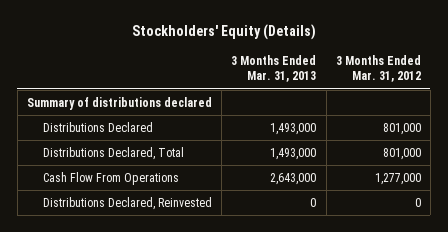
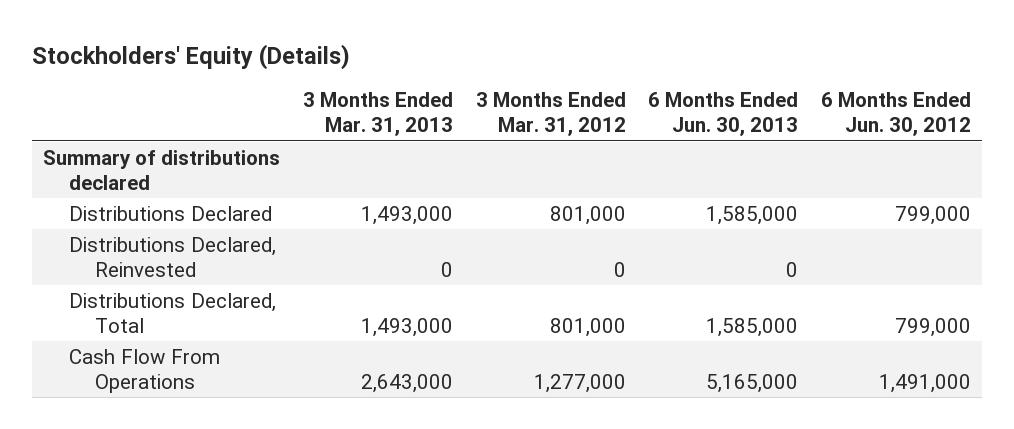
- | 3 Months Ended Mar. 31, 2013 | 3 Months Ended Mar. 31, 2012
+ | 3 Months Ended Mar. 31, 2013 | 3 Months Ended Mar. 31, 2012 | 6 Months Ended Jun. 30, 2013 | 6 Months Ended Jun. 30, 2012
moved up: Distributions Declared, Reinvested | 0 | 0 | 0 |

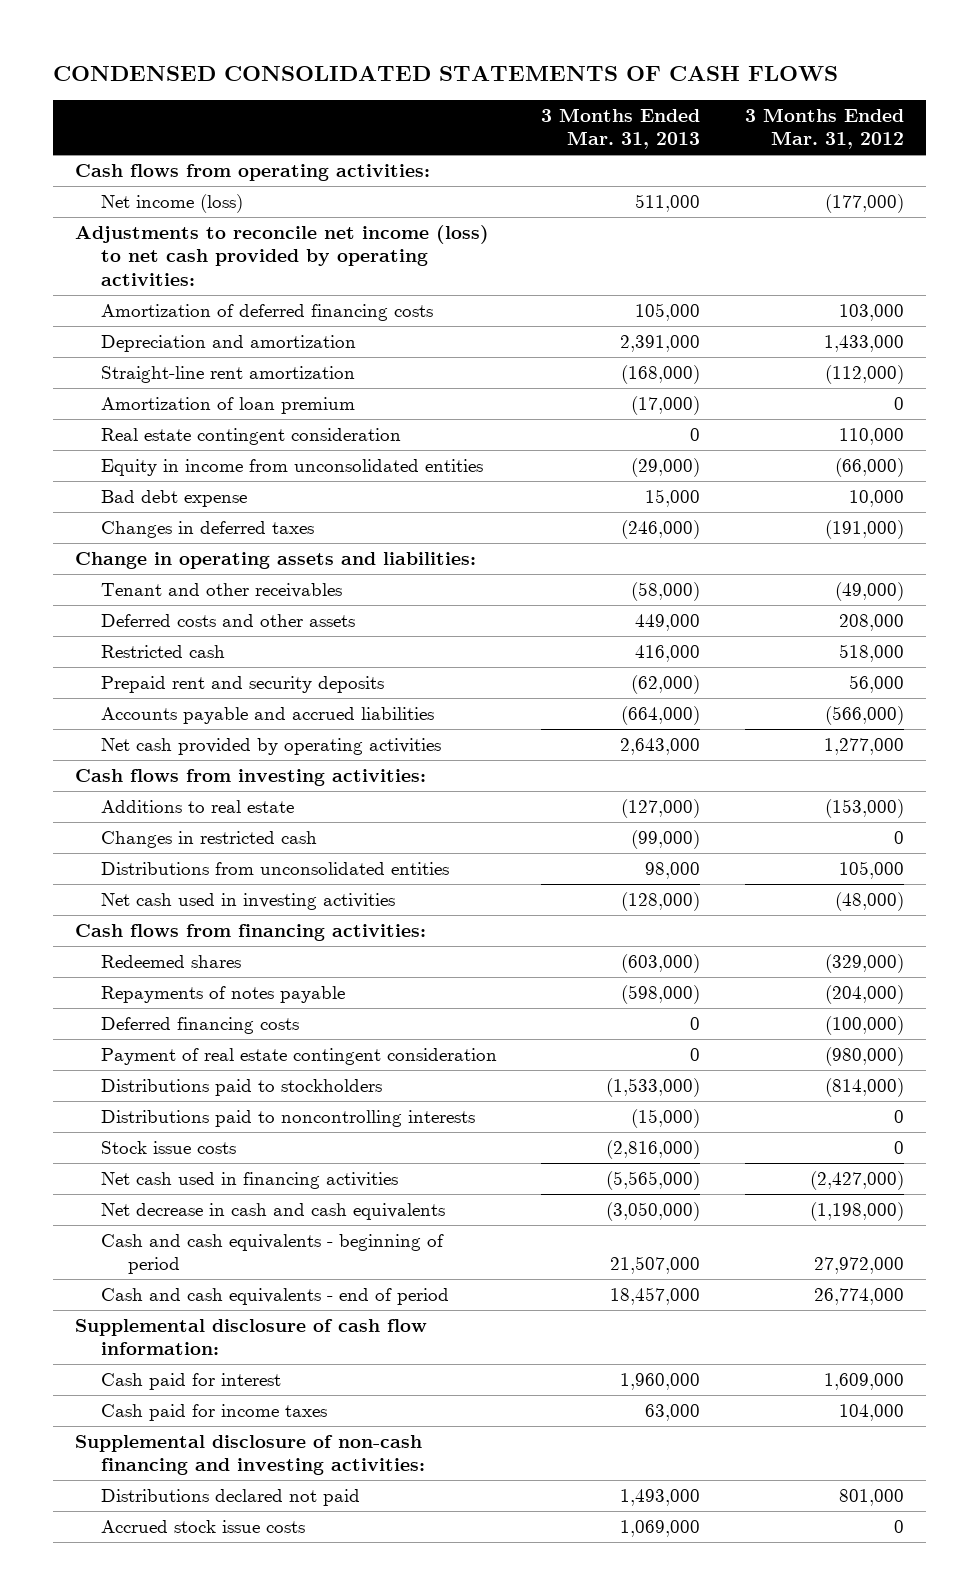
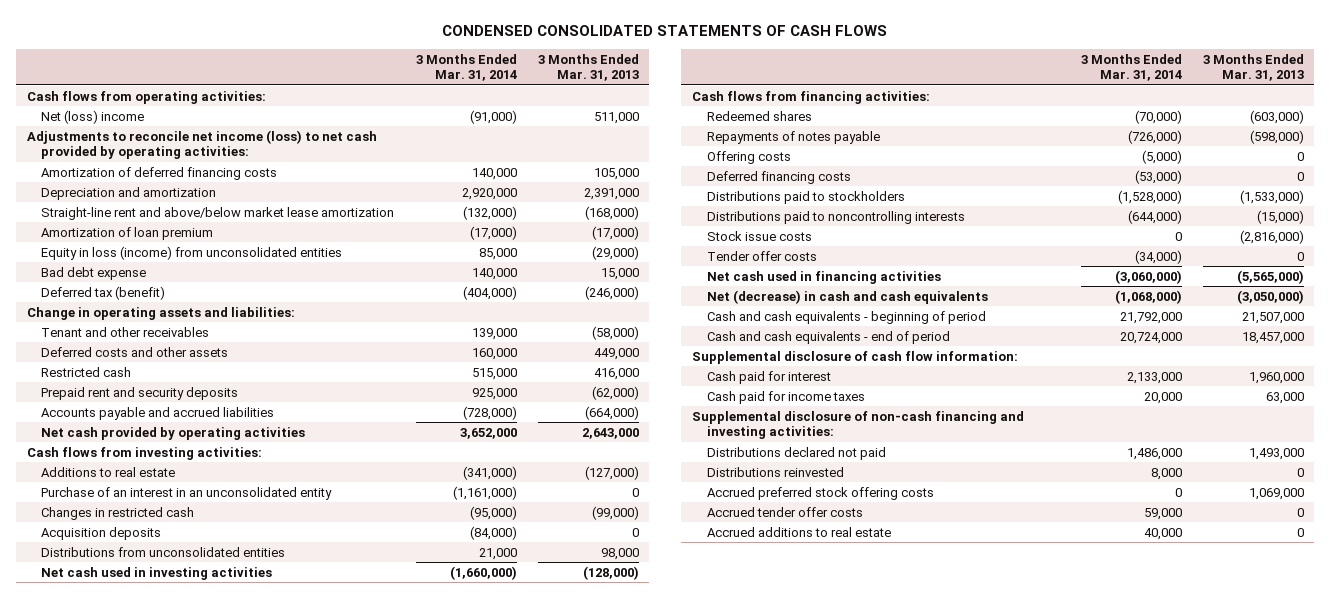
- | 3 Months Ended Mar. 31, 2013 | 3 Months Ended Mar. 31, 2012
+ | 3 Months Ended Mar. 31, 2014 | 3 Months Ended Mar. 31, 2013
- Net income (loss) | 511,000 | (177,000)
+ Net (loss) income | (91,000) | 511,000
- Straight-line rent amortization | (168,000) | (112,000)
+ Straight-line rent and above/below market lease amortization | (132,000) | (168,000)
- Real estate contingent consideration | 0 | 110,000
- Equity in income from unconsolidated entities | (29,000) | (66,000)
+ Equity in loss (income) from unconsolidated entities | 85,000 | (29,000)
- Changes in deferred taxes | (246,000) | (191,000)
+ Deferred tax (benefit) | (404,000) | (246,000)
+ Purchase of an interest in an unconsolidated entity | (1,161,000) | 0
+ Acquisition deposits | (84,000) | 0
+ Offering costs | (5,000) | 0
- Payment of real estate contingent consideration | 0 | (980,000)
+ Tender offer costs | (34,000) | 0
- Net decrease in cash and cash equivalents | (3,050,000) | (1,198,000)
+ Net (decrease) in cash and cash equivalents | (1,068,000) | (3,050,000)
- Accrued stock issue costs | 1,069,000 | 0
+ Distributions reinvested | 8,000 | 0
+ Accrued preferred stock offering costs | 0 | 1,069,000
+ Accrued tender offer costs | 59,000 | 0
+ Accrued additions to real estate | 40,000 | 0

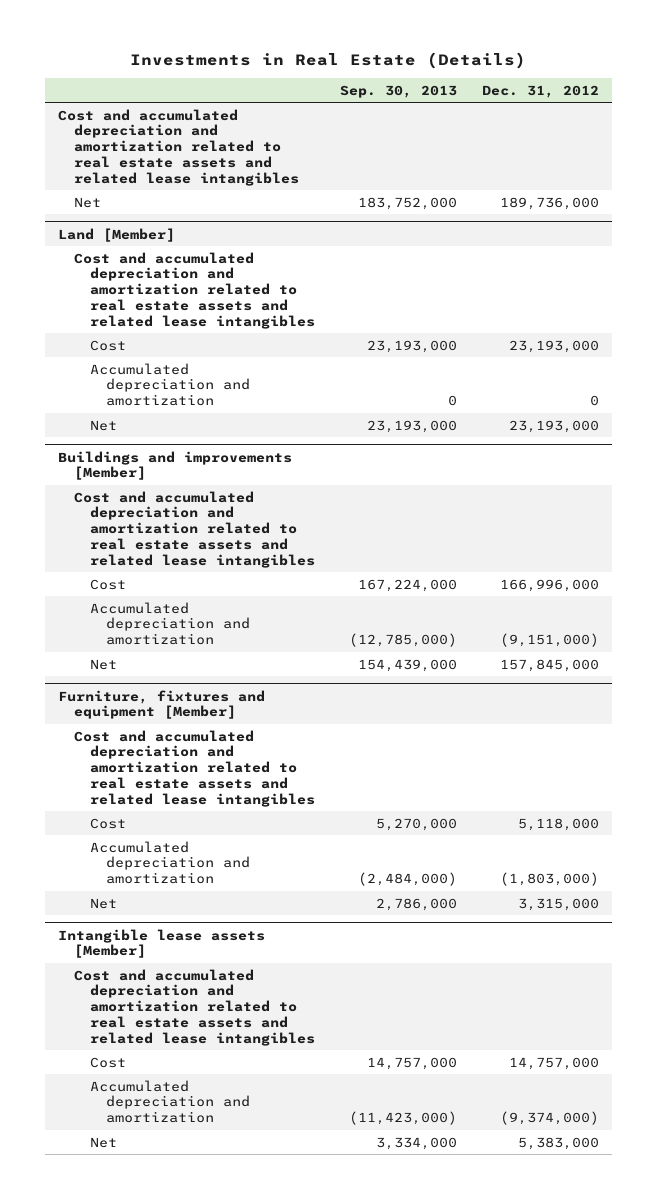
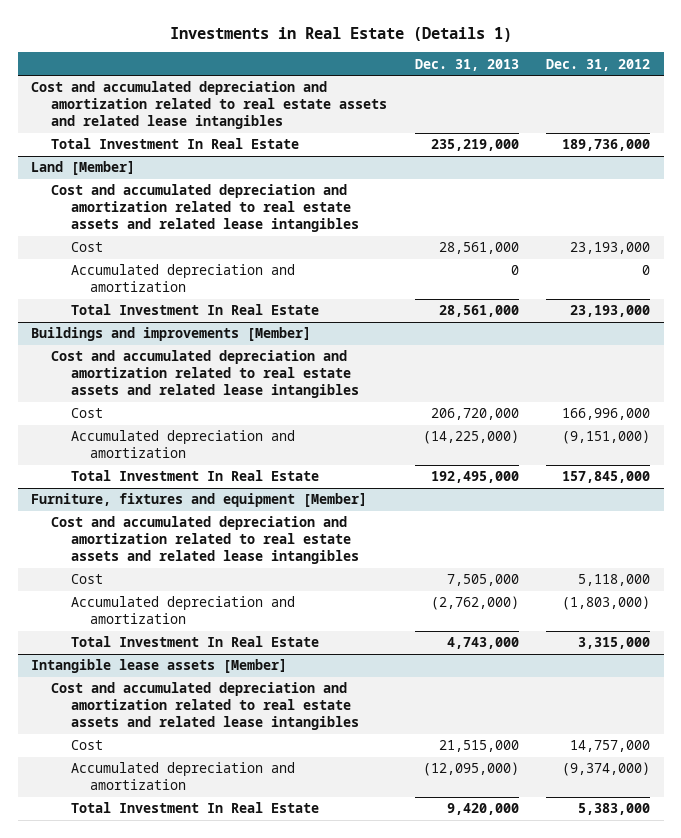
- Investments in Real Estate (Details)
+ Investments in Real Estate (Details 1)
- | Sep. 30, 2013 | Dec. 31, 2012
+ | Dec. 31, 2013 | Dec. 31, 2012
- Net | 183,752,000 | 189,736,000
+ Total Investment In Real Estate | 235,219,000 | 189,736,000
@ Land [Member]
- Net | 23,193,000 | 23,193,000
+ Total Investment In Real Estate | 28,561,000 | 23,193,000
@ Buildings and improvements [Member]
- Net | 154,439,000 | 157,845,000
+ Total Investment In Real Estate | 192,495,000 | 157,845,000
@ Furniture, fixtures and equipment [Member]
- Net | 2,786,000 | 3,315,000
+ Total Investment In Real Estate | 4,743,000 | 3,315,000
@ Intangible lease assets [Member]
- Net | 3,334,000 | 5,383,000
+ Total Investment In Real Estate | 9,420,000 | 5,383,000

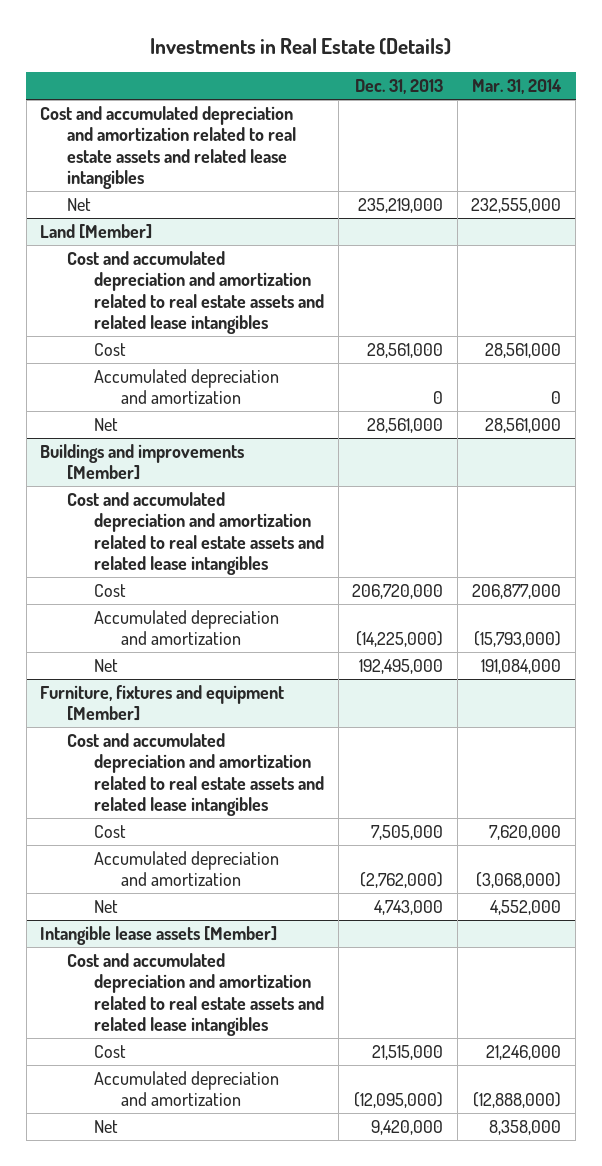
- Investments in Real Estate (Details 1)
+ Investments in Real Estate (Details)
- | Dec. 31, 2013 | Dec. 31, 2012
+ | Dec. 31, 2013 | Mar. 31, 2014
- Total Investment In Real Estate | 235,219,000 | 189,736,000
+ Net | 235,219,000 | 232,555,000
@ Land [Member]
- Total Investment In Real Estate | 28,561,000 | 23,193,000
+ Net | 28,561,000 | 28,561,000
@ Buildings and improvements [Member]
- Total Investment In Real Estate | 192,495,000 | 157,845,000
+ Net | 192,495,000 | 191,084,000
@ Furniture, fixtures and equipment [Member]
- Total Investment In Real Estate | 4,743,000 | 3,315,000
+ Net | 4,743,000 | 4,552,000
@ Intangible lease assets [Member]
- Total Investment In Real Estate | 9,420,000 | 5,383,000
+ Net | 9,420,000 | 8,358,000

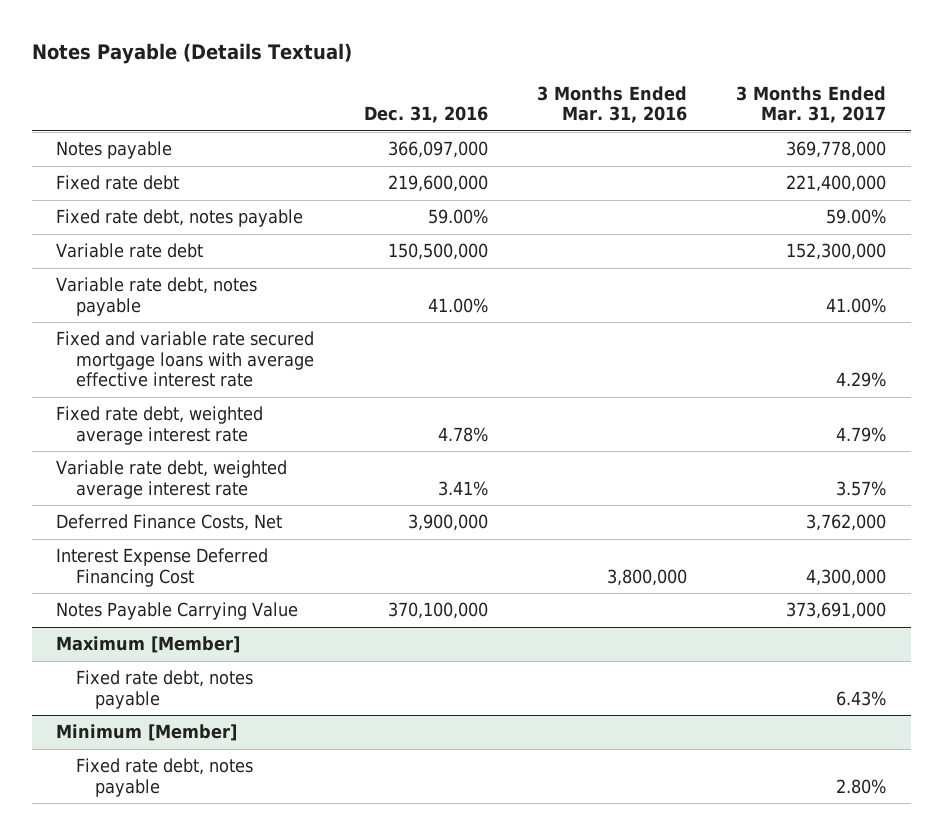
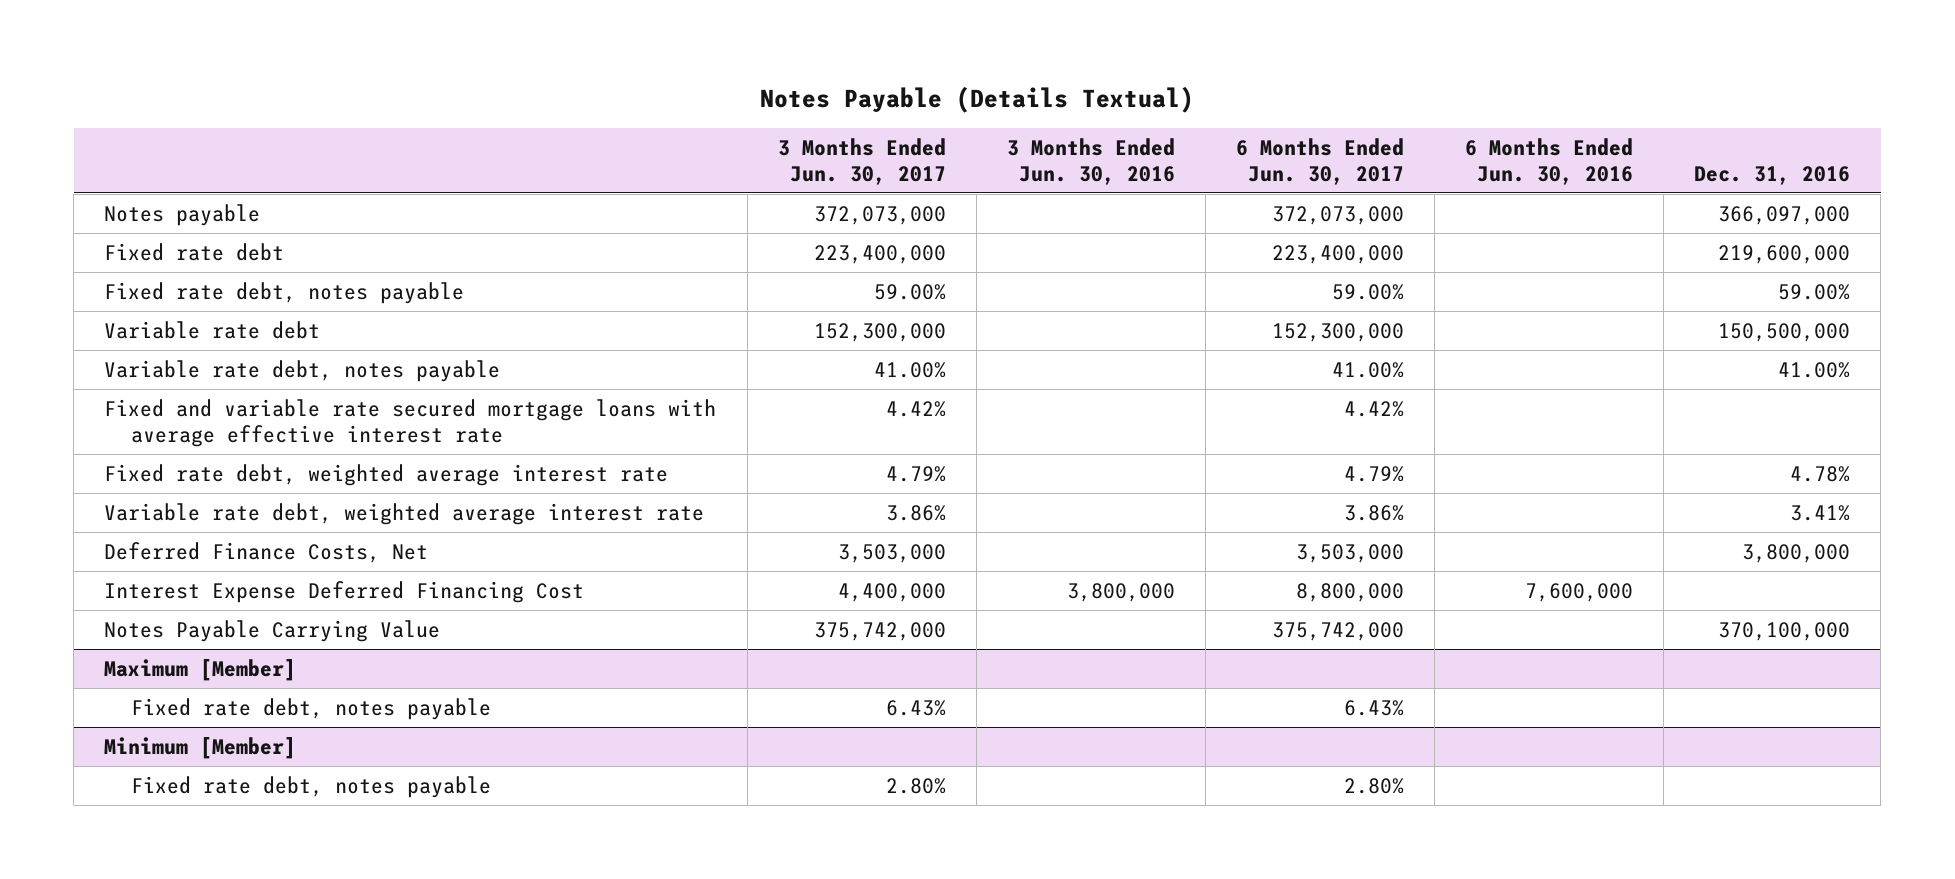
- | Dec. 31, 2016 | 3 Months Ended Mar. 31, 2016 | 3 Months Ended Mar. 31, 2017
+ | 3 Months Ended Jun. 30, 2017 | 3 Months Ended Jun. 30, 2016 | 6 Months Ended Jun. 30, 2017 | 6 Months Ended Jun. 30, 2016 | Dec. 31, 2016
- Deferred Finance Costs, Net | 3,900,000 | | 3,762,000
+ Deferred Finance Costs, Net | 3,503,000 | | 3,503,000 | | 3,800,000

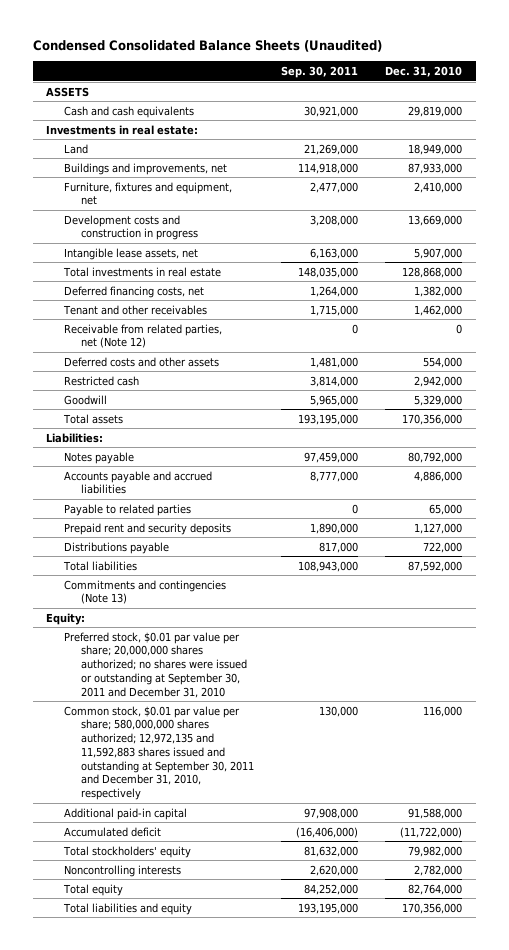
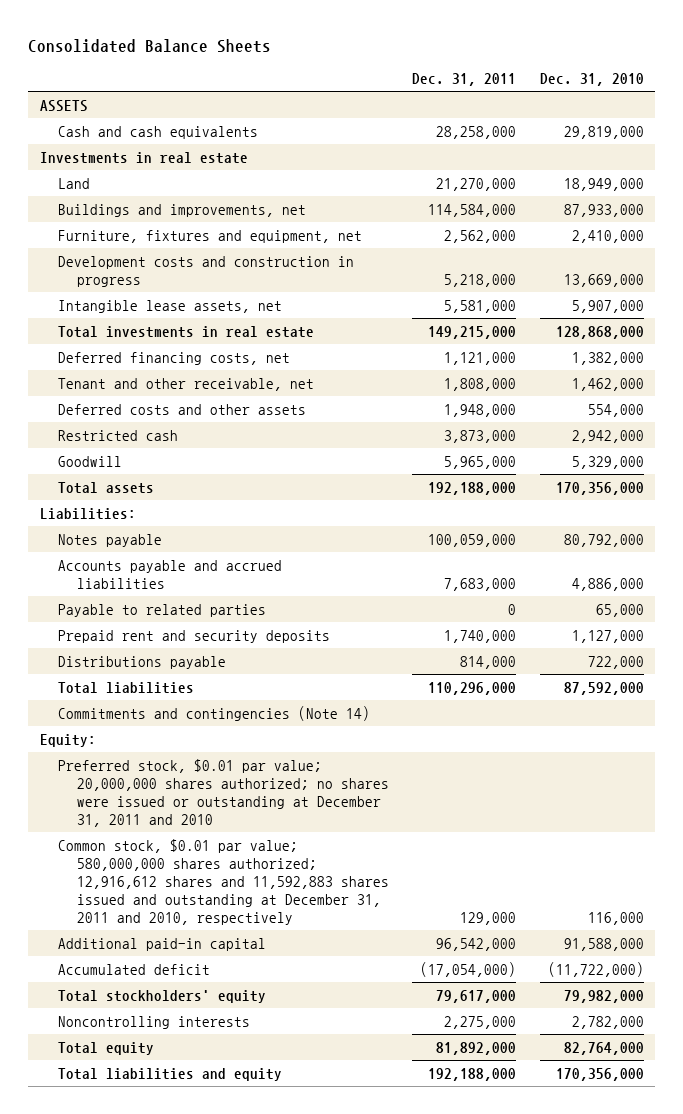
- Condensed Consolidated Balance Sheets (Unaudited)
+ Consolidated Balance Sheets
- | Sep. 30, 2011 | Dec. 31, 2010
+ | Dec. 31, 2011 | Dec. 31, 2010
- Investments in real estate:
+ Investments in real estate
- Tenant and other receivables | 1,715,000 | 1,462,000
- Receivable from related parties, net (Note 12) | 0 | 0
+ Tenant and other receivable, net | 1,808,000 | 1,462,000
- Commitments and contingencies (Note 13)
+ Commitments and contingencies (Note 14)
- Preferred stock, $0.01 par value per share; 20,000,000 shares authorized; no shares were issued or outstanding at September 30, 2011 and December 31, 2010
- Common stock, $0.01 par value per share; 580,000,000 shares authorized; 12,972,135 and 11,592,883 shares issued and outstanding at September 30, 2011 and December 31, 2010, respectively | 130,000 | 116,000
+ Preferred stock, $0.01 par value; 20,000,000 shares authorized; no shares were issued or outstanding at December 31, 2011 and 2010
+ Common stock, $0.01 par value; 580,000,000 shares authorized; 12,916,612 shares and 11,592,883 shares issued and outstanding at December 31, 2011 and 2010, respectively | 129,000 | 116,000

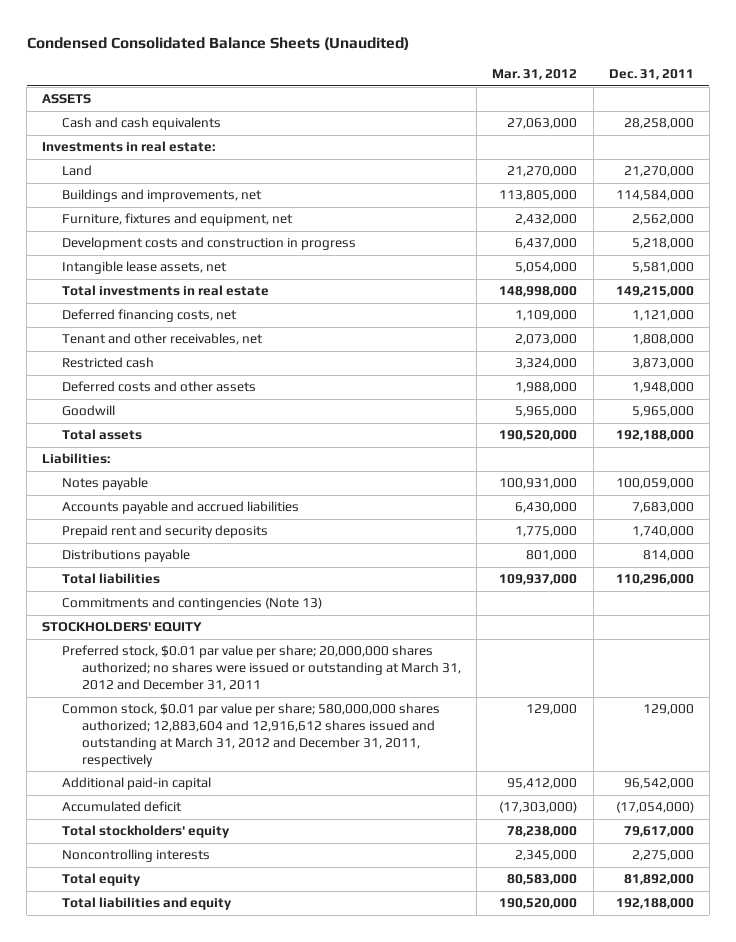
- Consolidated Balance Sheets
+ Condensed Consolidated Balance Sheets (Unaudited)
- | Dec. 31, 2011 | Dec. 31, 2010
+ | Mar. 31, 2012 | Dec. 31, 2011
- Investments in real estate
+ Investments in real estate:
- Tenant and other receivable, net | 1,808,000 | 1,462,000
+ Tenant and other receivables, net | 2,073,000 | 1,808,000
moved down: Deferred costs and other assets | 1,988,000 | 1,948,000
- Payable to related parties | 0 | 65,000
- Commitments and contingencies (Note 14)
- Equity:
- Preferred stock, $0.01 par value; 20,000,000 shares authorized; no shares were issued or outstanding at December 31, 2011 and 2010
- Common stock, $0.01 par value; 580,000,000 shares authorized; 12,916,612 shares and 11,592,883 shares issued and outstanding at December 31, 2011 and 2010, respectively | 129,000 | 116,000
+ Commitments and contingencies (Note 13)
+ STOCKHOLDERS' EQUITY
+ Preferred stock, $0.01 par value per share; 20,000,000 shares authorized; no shares were issued or outstanding at March 31, 2012 and December 31, 2011
+ Common stock, $0.01 par value per share; 580,000,000 shares authorized; 12,883,604 and 12,916,612 shares issued and outstanding at March 31, 2012 and December 31, 2011, respectively | 129,000 | 129,000

